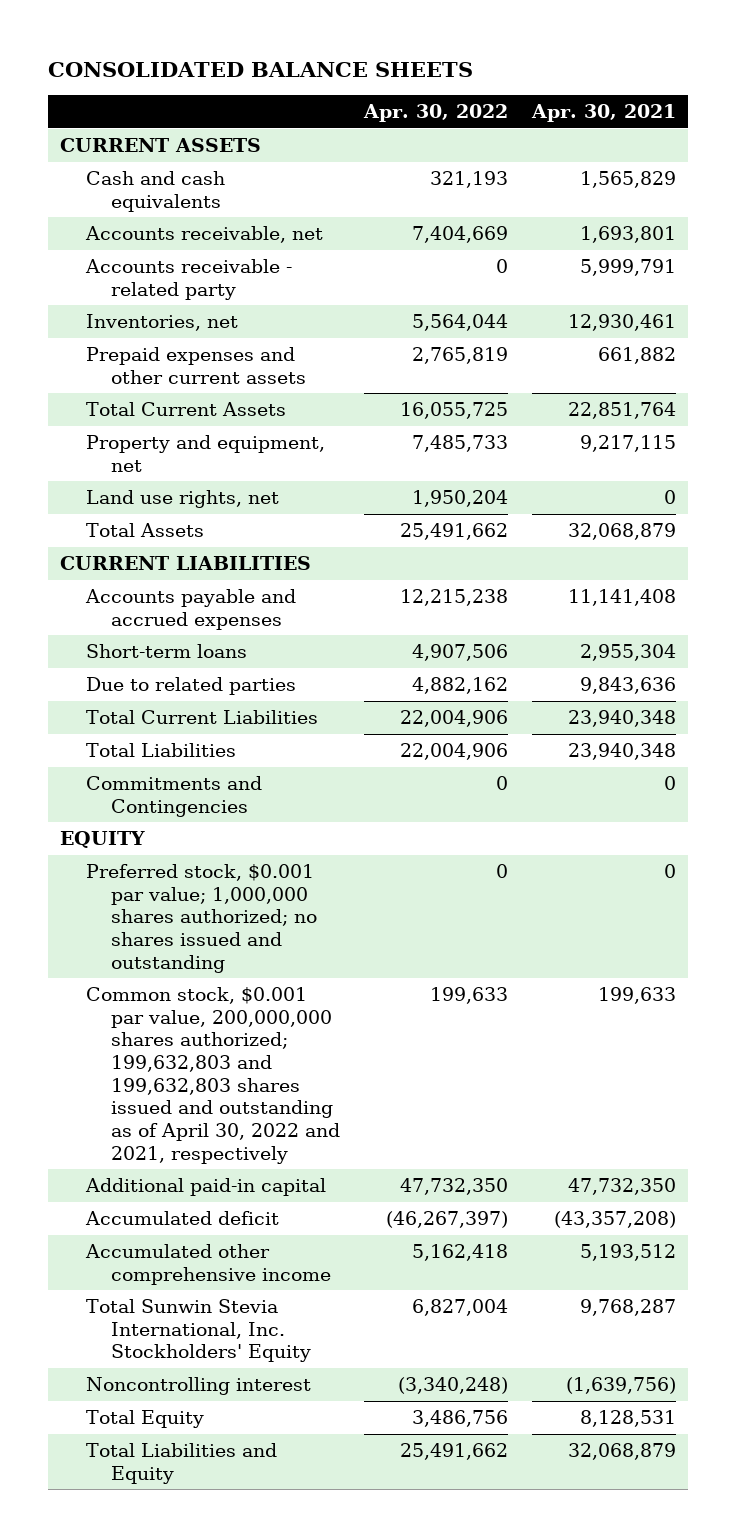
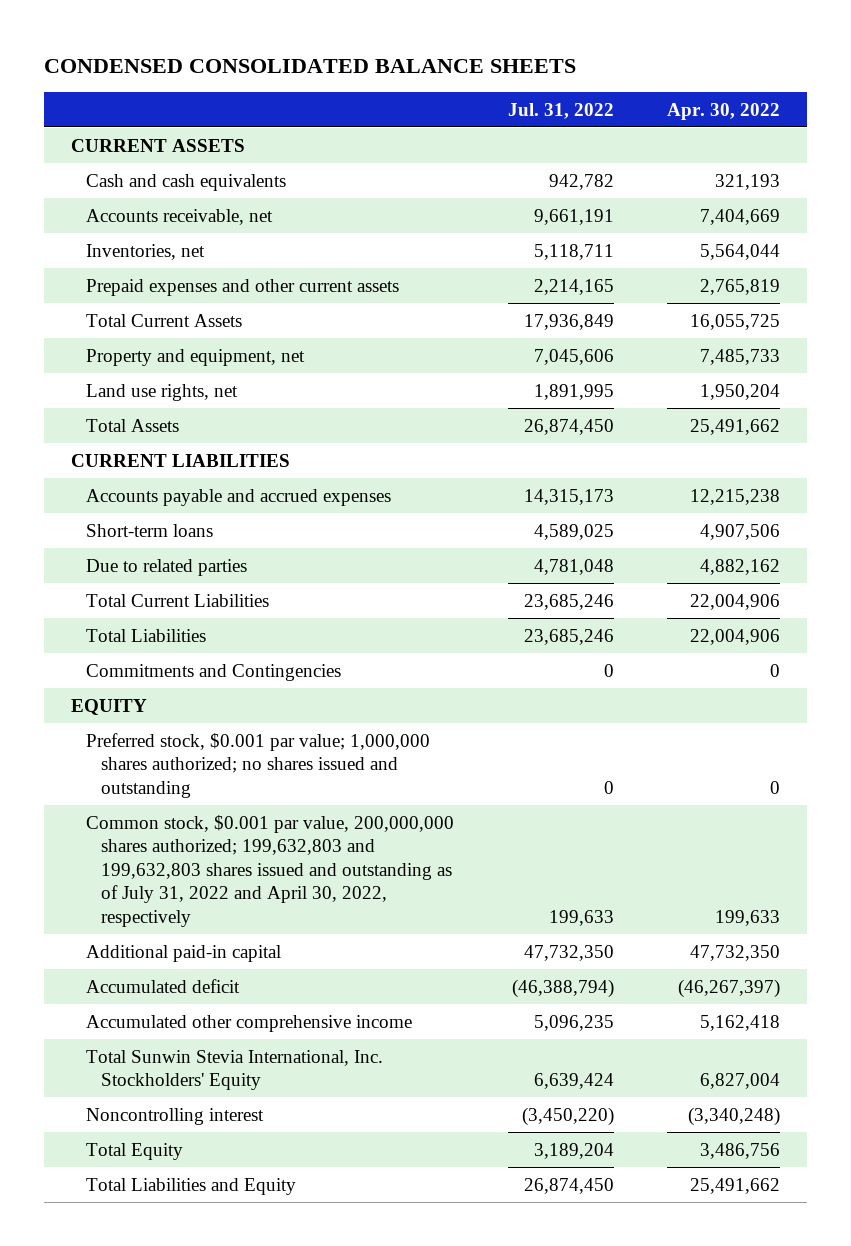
- CONSOLIDATED BALANCE SHEETS
+ CONDENSED CONSOLIDATED BALANCE SHEETS
- | Apr. 30, 2022 | Apr. 30, 2021
+ | Jul. 31, 2022 | Apr. 30, 2022
- Accounts receivable - related party | 0 | 5,999,791
- Common stock, $0.001 par value, 200,000,000 shares authorized; 199,632,803 and 199,632,803 shares issued and outstanding as of April 30, 2022 and 2021, respectively | 199,633 | 199,633
+ Common stock, $0.001 par value, 200,000,000 shares authorized; 199,632,803 and 199,632,803 shares issued and outstanding as of July 31, 2022 and April 30, 2022, respectively | 199,633 | 199,633

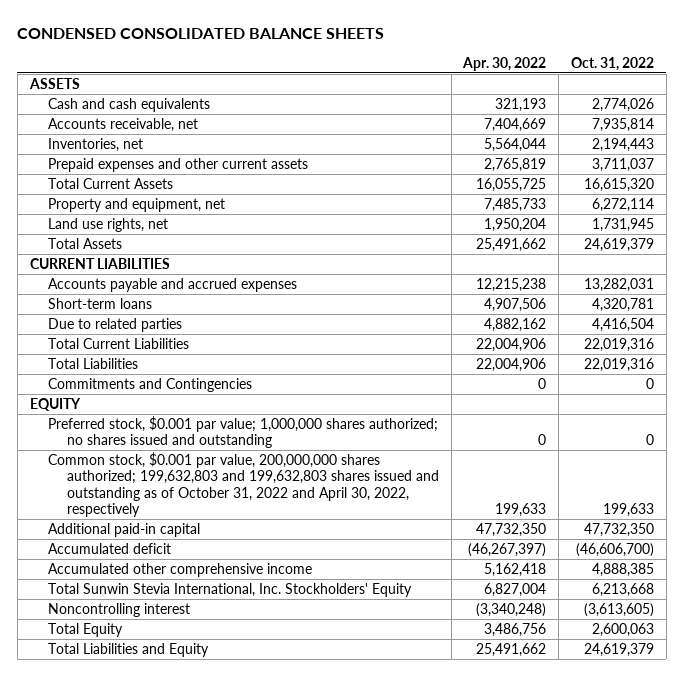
- | Jul. 31, 2022 | Apr. 30, 2022
+ | Apr. 30, 2022 | Oct. 31, 2022
- CURRENT ASSETS
+ ASSETS
- Common stock, $0.001 par value, 200,000,000 shares authorized; 199,632,803 and 199,632,803 shares issued and outstanding as of July 31, 2022 and April 30, 2022, respectively | 199,633 | 199,633
+ Common stock, $0.001 par value, 200,000,000 shares authorized; 199,632,803 and 199,632,803 shares issued and outstanding as of October 31, 2022 and April 30, 2022, respectively | 199,633 | 199,633

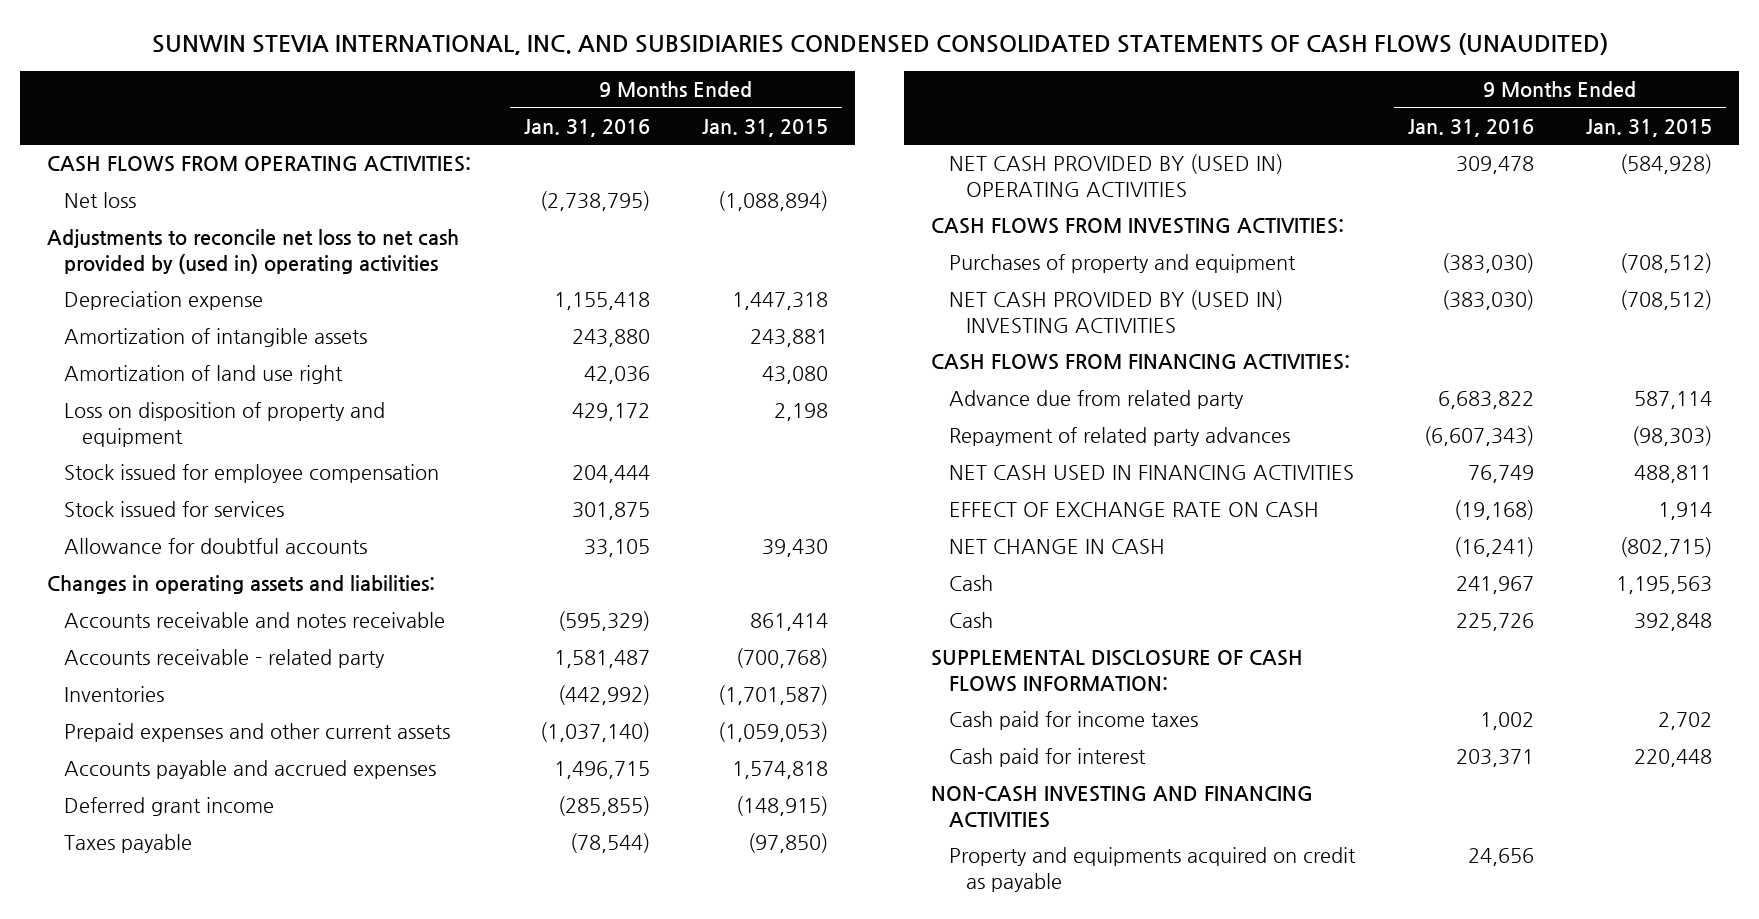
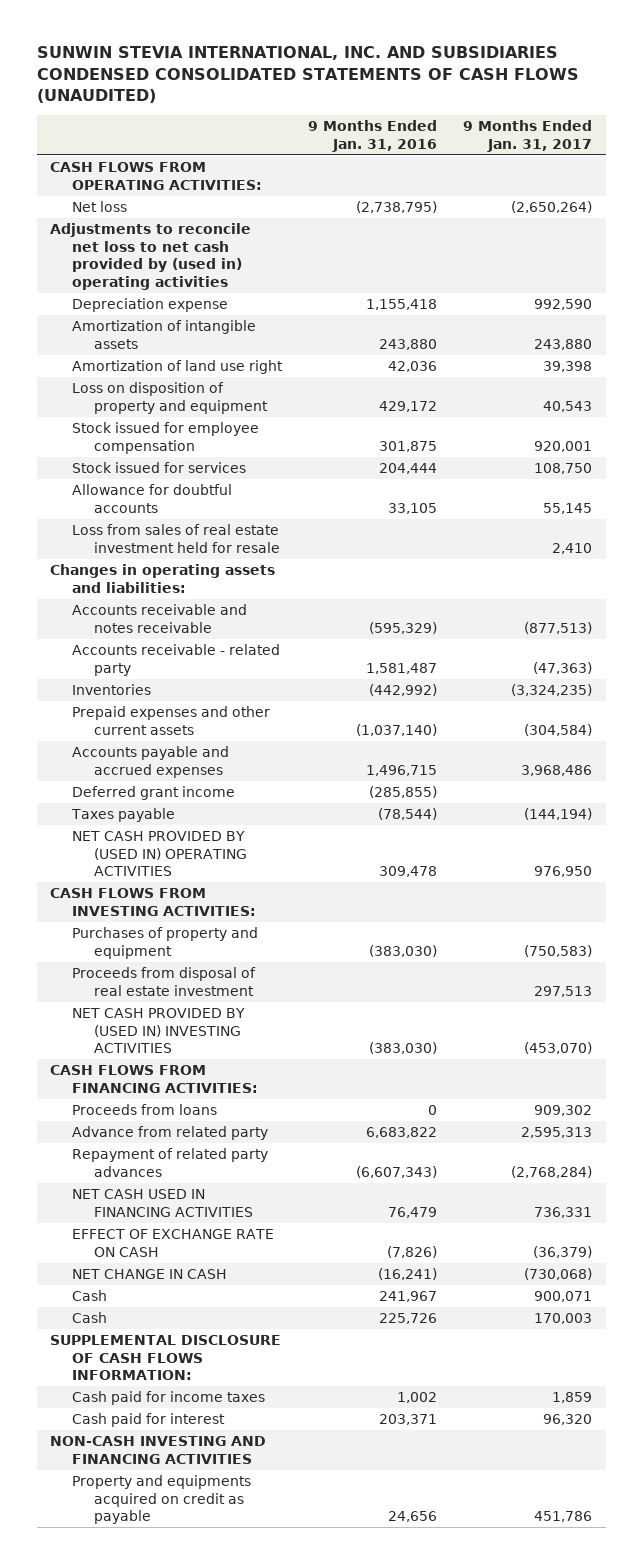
- | 9 Months Ended Jan. 31, 2016 | 9 Months Ended Jan. 31, 2015
+ | 9 Months Ended Jan. 31, 2016 | 9 Months Ended Jan. 31, 2017
- Stock issued for employee compensation | 204,444 |
- Stock issued for services | 301,875 |
+ Stock issued for employee compensation | 301,875 | 920,001
+ Stock issued for services | 204,444 | 108,750
+ Loss from sales of real estate investment held for resale | | 2,410
+ Proceeds from disposal of real estate investment | | 297,513
- Advance due from related party | 6,683,822 | 587,114
+ Proceeds from loans | 0 | 909,302
+ Advance from related party | 6,683,822 | 2,595,313
- NET CASH USED IN FINANCING ACTIVITIES | 76,749 | 488,811
- EFFECT OF EXCHANGE RATE ON CASH | (19,168) | 1,914
+ NET CASH USED IN FINANCING ACTIVITIES | 76,479 | 736,331
+ EFFECT OF EXCHANGE RATE ON CASH | (7,826) | (36,379)

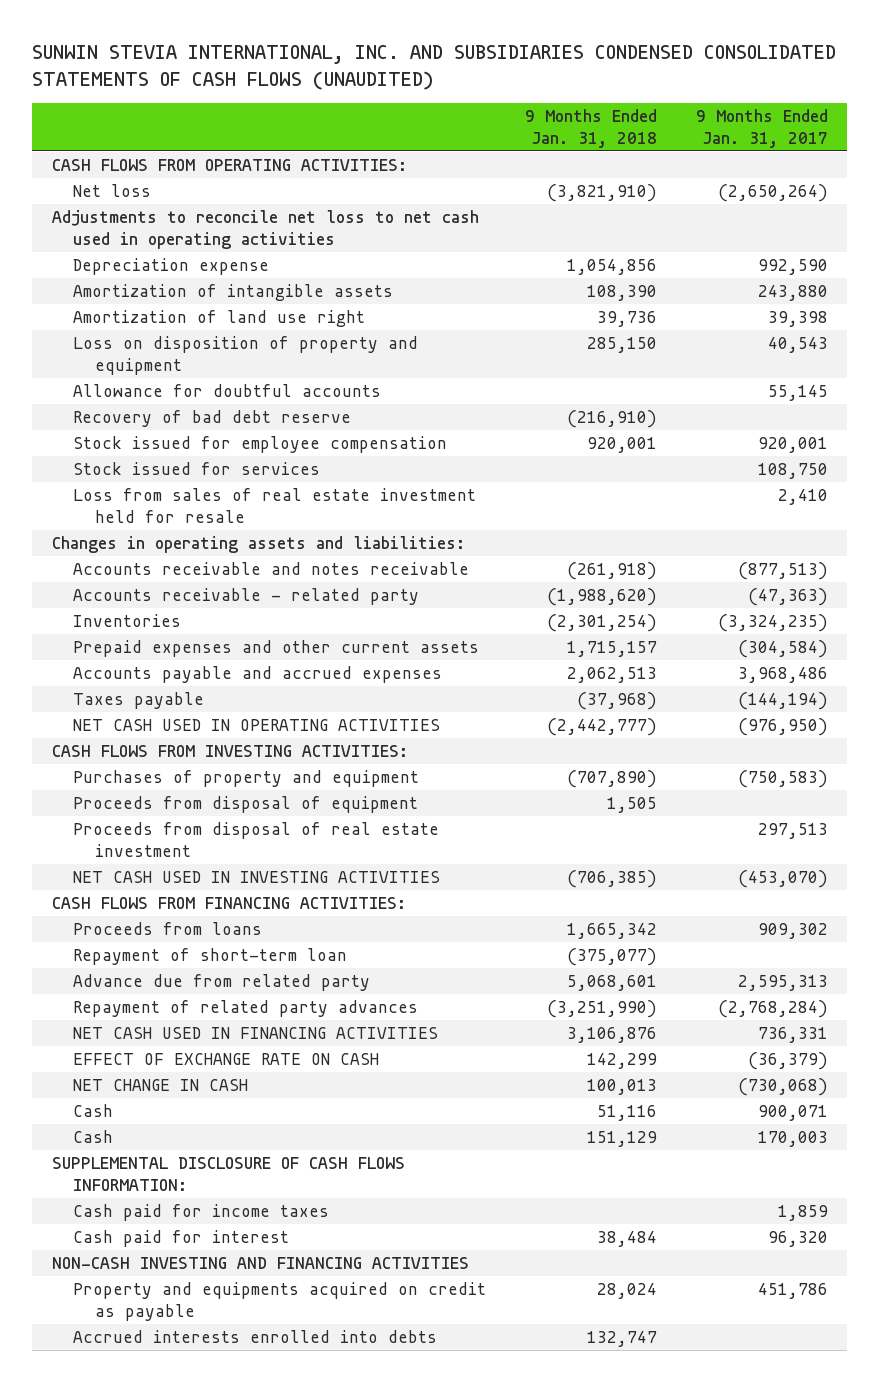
- | 9 Months Ended Jan. 31, 2016 | 9 Months Ended Jan. 31, 2017
+ | 9 Months Ended Jan. 31, 2018 | 9 Months Ended Jan. 31, 2017
- Adjustments to reconcile net loss to net cash provided by (used in) operating activities
+ Adjustments to reconcile net loss to net cash used in operating activities
moved up: Allowance for doubtful accounts | | 55,145
+ Recovery of bad debt reserve | (216,910) |
- Deferred grant income | (285,855) |
- NET CASH PROVIDED BY (USED IN) OPERATING ACTIVITIES | 309,478 | 976,950
+ NET CASH USED IN OPERATING ACTIVITIES | (2,442,777) | (976,950)
+ Proceeds from disposal of equipment | 1,505 |
- NET CASH PROVIDED BY (USED IN) INVESTING ACTIVITIES | (383,030) | (453,070)
+ NET CASH USED IN INVESTING ACTIVITIES | (706,385) | (453,070)
- Advance from related party | 6,683,822 | 2,595,313
+ Repayment of short-term loan | (375,077) |
+ Advance due from related party | 5,068,601 | 2,595,313
+ Accrued interests enrolled into debts | 132,747 |

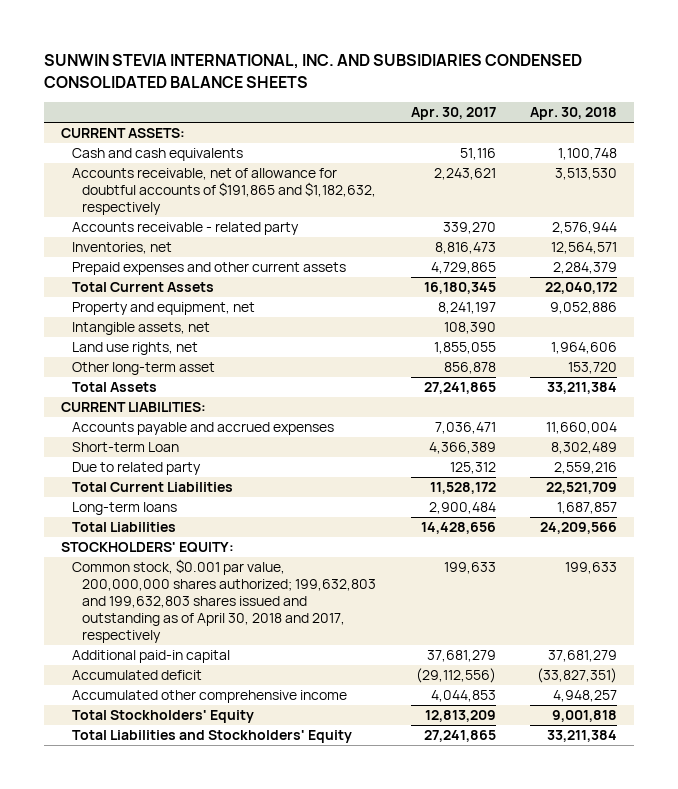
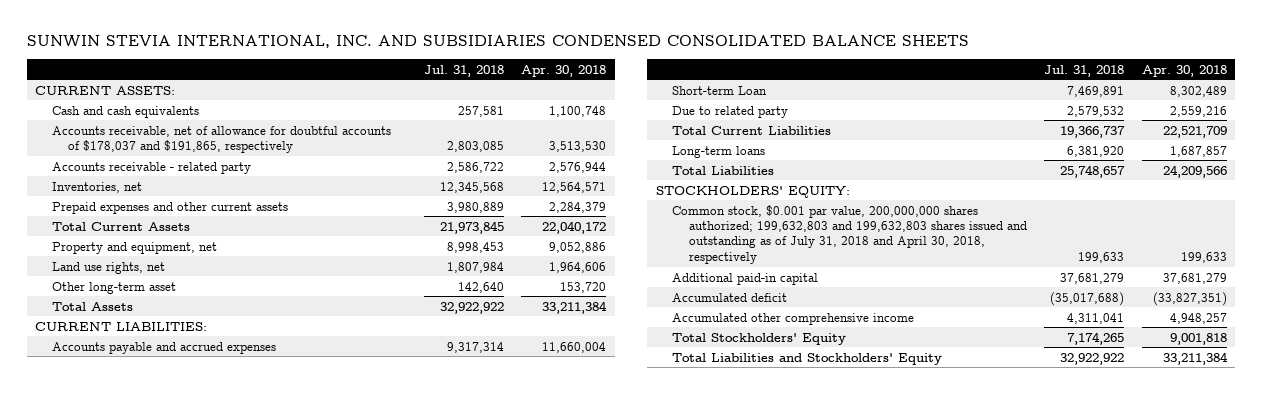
- | Apr. 30, 2017 | Apr. 30, 2018
+ | Jul. 31, 2018 | Apr. 30, 2018
- Accounts receivable, net of allowance for doubtful accounts of $191,865 and $1,182,632, respectively | 2,243,621 | 3,513,530
+ Accounts receivable, net of allowance for doubtful accounts of $178,037 and $191,865, respectively | 2,803,085 | 3,513,530
- Intangible assets, net | 108,390 |
- Common stock, $0.001 par value, 200,000,000 shares authorized; 199,632,803 and 199,632,803 shares issued and outstanding as of April 30, 2018 and 2017, respectively | 199,633 | 199,633
+ Common stock, $0.001 par value, 200,000,000 shares authorized; 199,632,803 and 199,632,803 shares issued and outstanding as of July 31, 2018 and April 30, 2018, respectively | 199,633 | 199,633

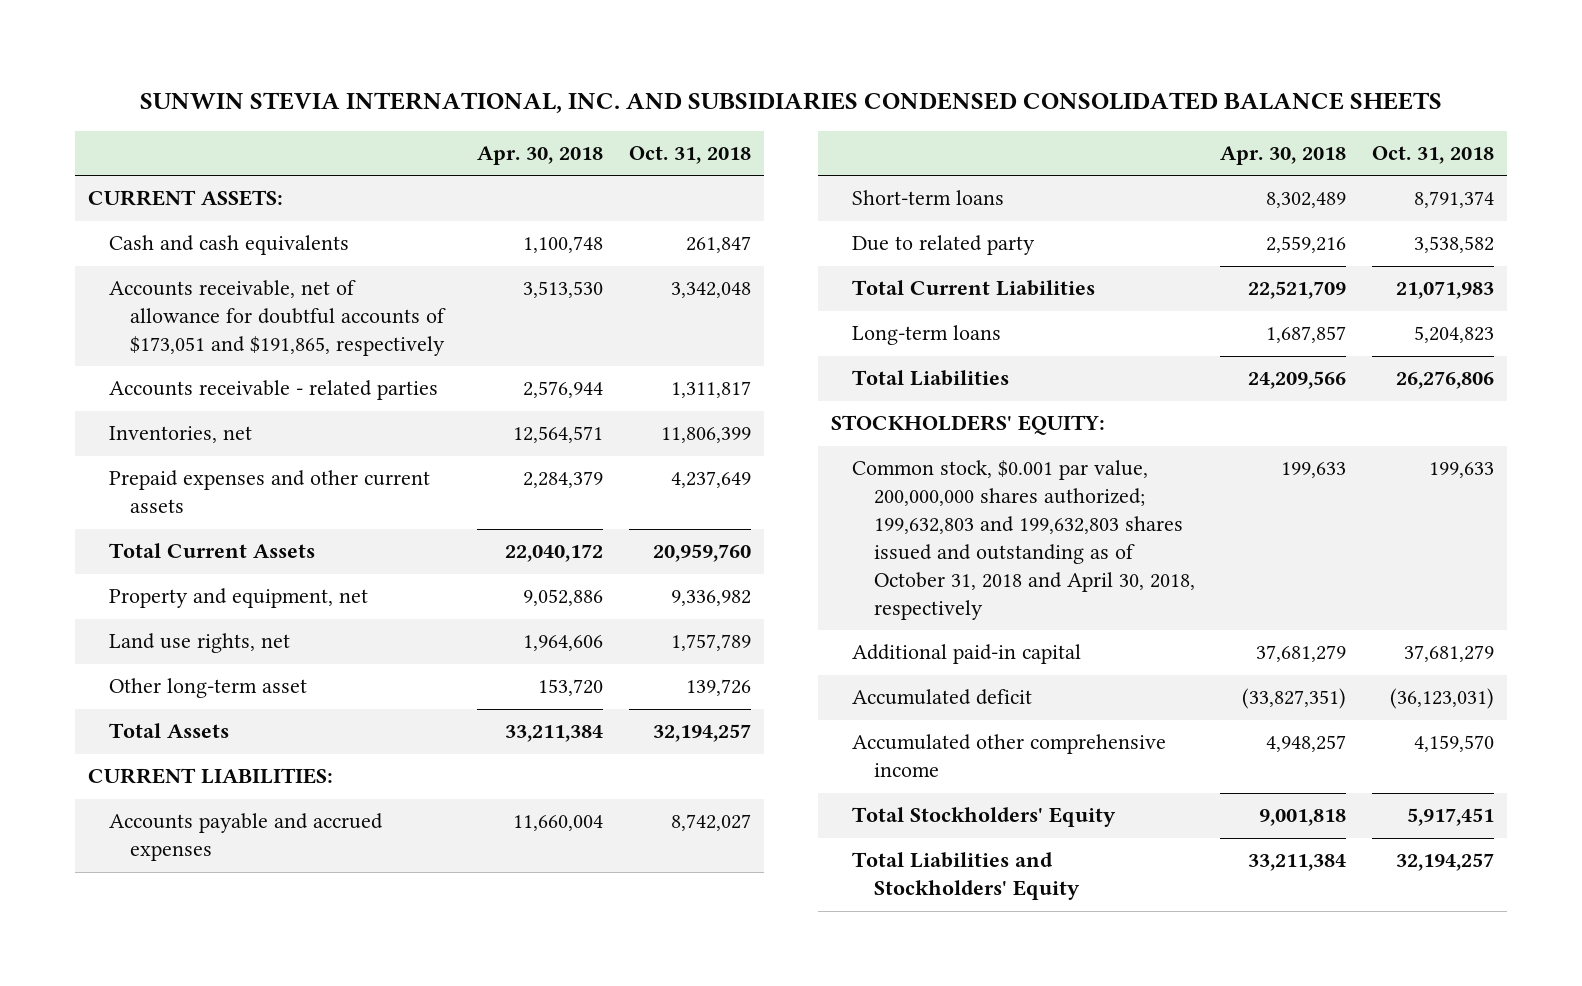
- | Jul. 31, 2018 | Apr. 30, 2018
+ | Apr. 30, 2018 | Oct. 31, 2018
- Accounts receivable, net of allowance for doubtful accounts of $178,037 and $191,865, respectively | 2,803,085 | 3,513,530
- Accounts receivable - related party | 2,586,722 | 2,576,944
+ Accounts receivable, net of allowance for doubtful accounts of $173,051 and $191,865, respectively | 3,513,530 | 3,342,048
+ Accounts receivable - related parties | 2,576,944 | 1,311,817
- Short-term Loan | 7,469,891 | 8,302,489
+ Short-term loans | 8,302,489 | 8,791,374
- Common stock, $0.001 par value, 200,000,000 shares authorized; 199,632,803 and 199,632,803 shares issued and outstanding as of July 31, 2018 and April 30, 2018, respectively | 199,633 | 199,633
+ Common stock, $0.001 par value, 200,000,000 shares authorized; 199,632,803 and 199,632,803 shares issued and outstanding as of October 31, 2018 and April 30, 2018, respectively | 199,633 | 199,633

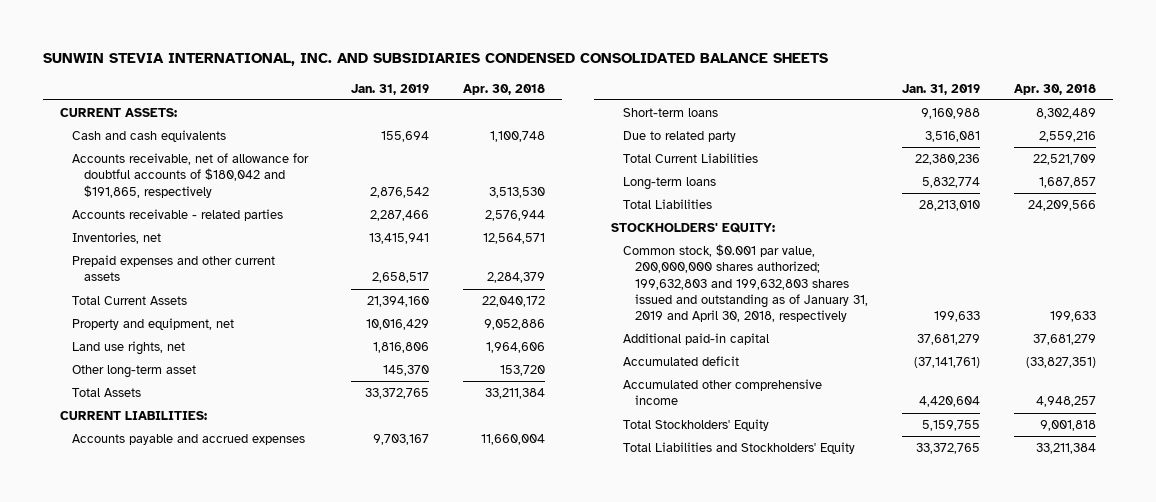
- | Apr. 30, 2018 | Oct. 31, 2018
+ | Jan. 31, 2019 | Apr. 30, 2018
- Accounts receivable, net of allowance for doubtful accounts of $173,051 and $191,865, respectively | 3,513,530 | 3,342,048
+ Accounts receivable, net of allowance for doubtful accounts of $180,042 and $191,865, respectively | 2,876,542 | 3,513,530
- Common stock, $0.001 par value, 200,000,000 shares authorized; 199,632,803 and 199,632,803 shares issued and outstanding as of October 31, 2018 and April 30, 2018, respectively | 199,633 | 199,633
+ Common stock, $0.001 par value, 200,000,000 shares authorized; 199,632,803 and 199,632,803 shares issued and outstanding as of January 31, 2019 and April 30, 2018, respectively | 199,633 | 199,633

